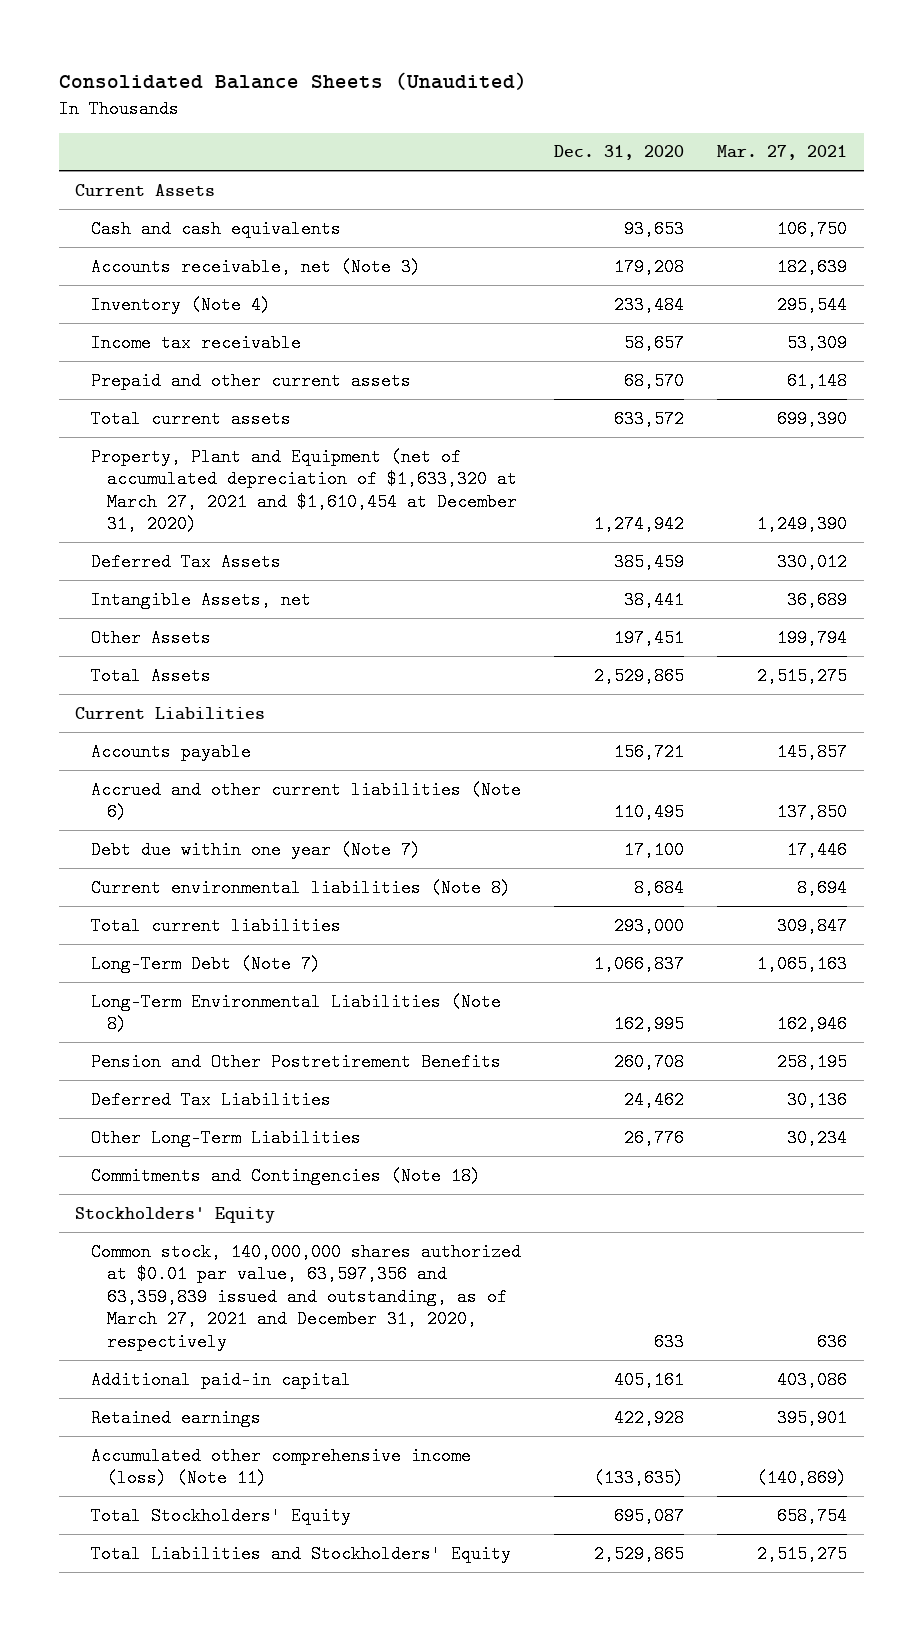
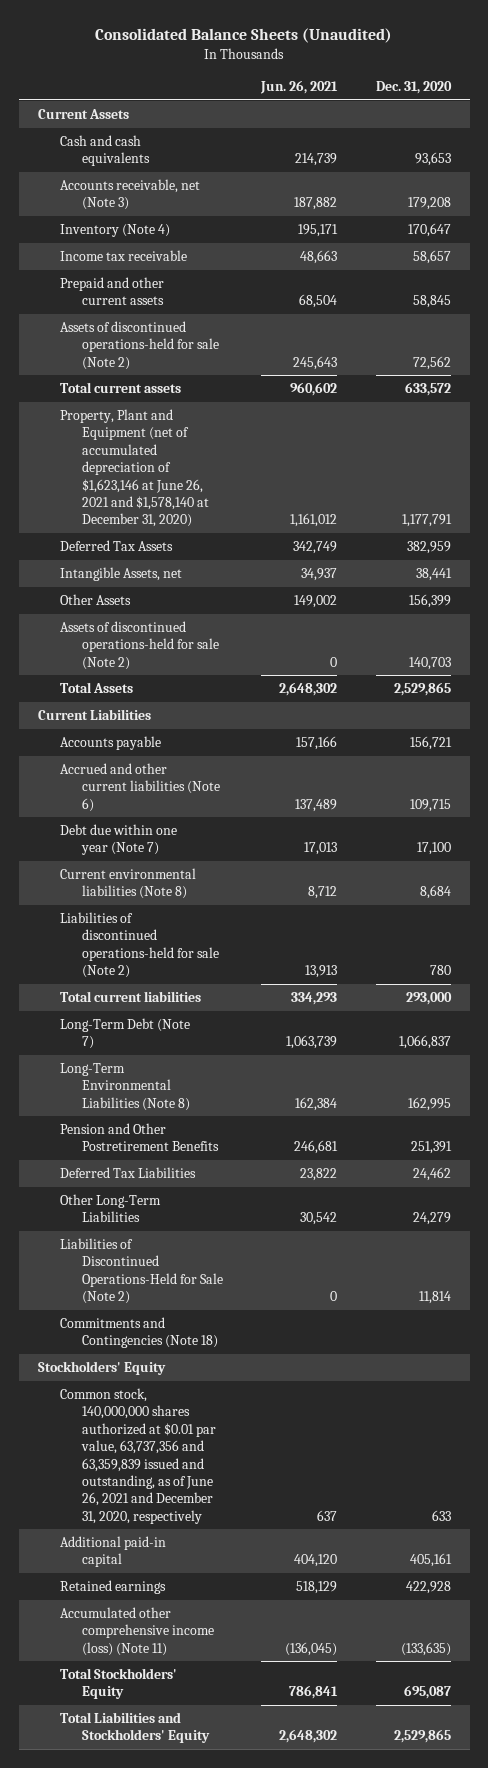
- | Dec. 31, 2020 | Mar. 27, 2021
+ | Jun. 26, 2021 | Dec. 31, 2020
- Inventory (Note 4) | 233,484 | 295,544
+ Inventory (Note 4) | 195,171 | 170,647
- Prepaid and other current assets | 68,570 | 61,148
+ Prepaid and other current assets | 68,504 | 58,845
+ Assets of discontinued operations-held for sale (Note 2) | 245,643 | 72,562
- Property, Plant and Equipment (net of accumulated depreciation of $1,633,320 at March 27, 2021 and $1,610,454 at December 31, 2020) | 1,274,942 | 1,249,390
- Deferred Tax Assets | 385,459 | 330,012
+ Property, Plant and Equipment (net of accumulated depreciation of $1,623,146 at June 26, 2021 and $1,578,140 at December 31, 2020) | 1,161,012 | 1,177,791
+ Deferred Tax Assets | 342,749 | 382,959
- Other Assets | 197,451 | 199,794
+ Other Assets | 149,002 | 156,399
+ Assets of discontinued operations-held for sale (Note 2) | 0 | 140,703
- Accrued and other current liabilities (Note 6) | 110,495 | 137,850
+ Accrued and other current liabilities (Note 6) | 137,489 | 109,715
+ Liabilities of discontinued operations-held for sale (Note 2) | 13,913 | 780
- Pension and Other Postretirement Benefits | 260,708 | 258,195
+ Pension and Other Postretirement Benefits | 246,681 | 251,391
- Other Long-Term Liabilities | 26,776 | 30,234
+ Other Long-Term Liabilities | 30,542 | 24,279
+ Liabilities of Discontinued Operations-Held for Sale (Note 2) | 0 | 11,814
- Common stock, 140,000,000 shares authorized at $0.01 par value, 63,597,356 and 63,359,839 issued and outstanding, as of March 27, 2021 and December 31, 2020, respectively | 633 | 636
+ Common stock, 140,000,000 shares authorized at $0.01 par value, 63,737,356 and 63,359,839 issued and outstanding, as of June 26, 2021 and December 31, 2020, respectively | 637 | 633

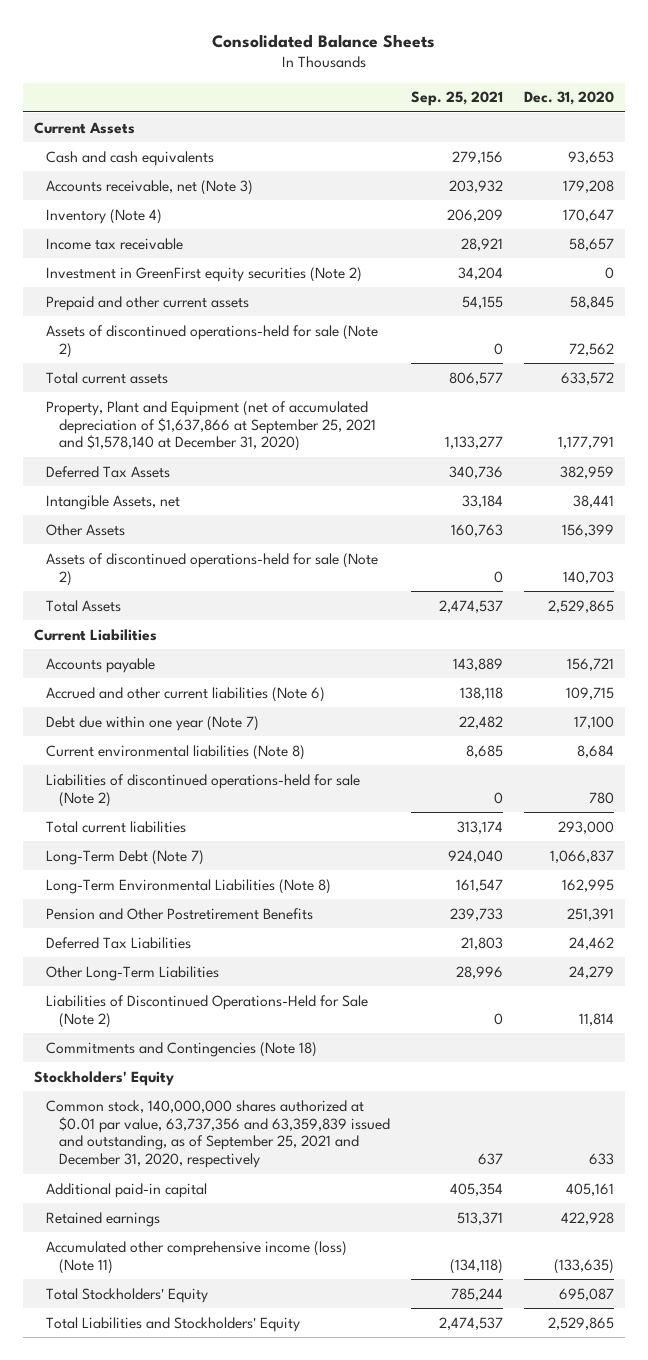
- Consolidated Balance Sheets (Unaudited)
+ Consolidated Balance Sheets
- | Jun. 26, 2021 | Dec. 31, 2020
+ | Sep. 25, 2021 | Dec. 31, 2020
+ Investment in GreenFirst equity securities (Note 2) | 34,204 | 0
- Property, Plant and Equipment (net of accumulated depreciation of $1,623,146 at June 26, 2021 and $1,578,140 at December 31, 2020) | 1,161,012 | 1,177,791
+ Property, Plant and Equipment (net of accumulated depreciation of $1,637,866 at September 25, 2021 and $1,578,140 at December 31, 2020) | 1,133,277 | 1,177,791
- Common stock, 140,000,000 shares authorized at $0.01 par value, 63,737,356 and 63,359,839 issued and outstanding, as of June 26, 2021 and December 31, 2020, respectively | 637 | 633
+ Common stock, 140,000,000 shares authorized at $0.01 par value, 63,737,356 and 63,359,839 issued and outstanding, as of September 25, 2021 and December 31, 2020, respectively | 637 | 633

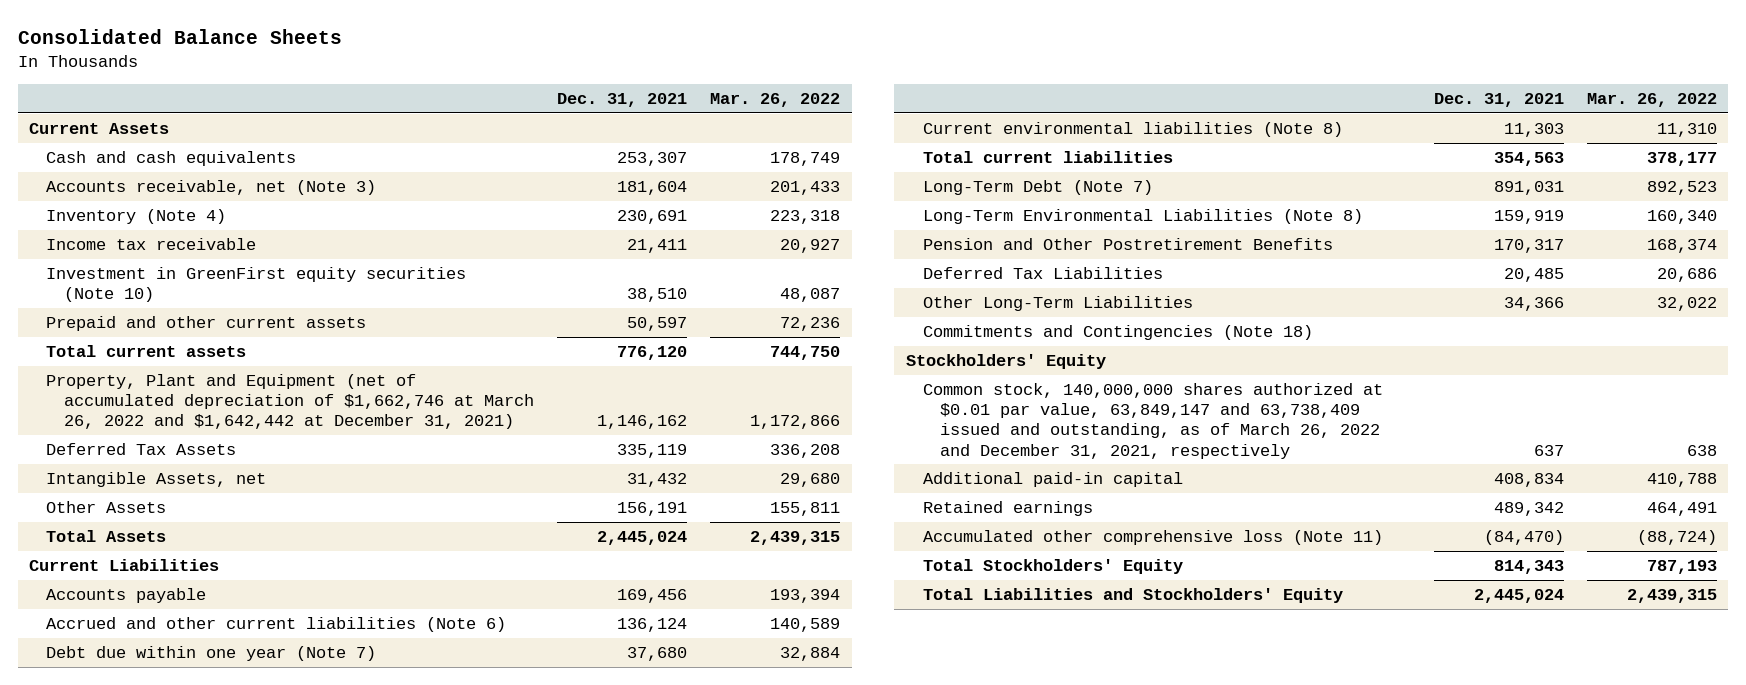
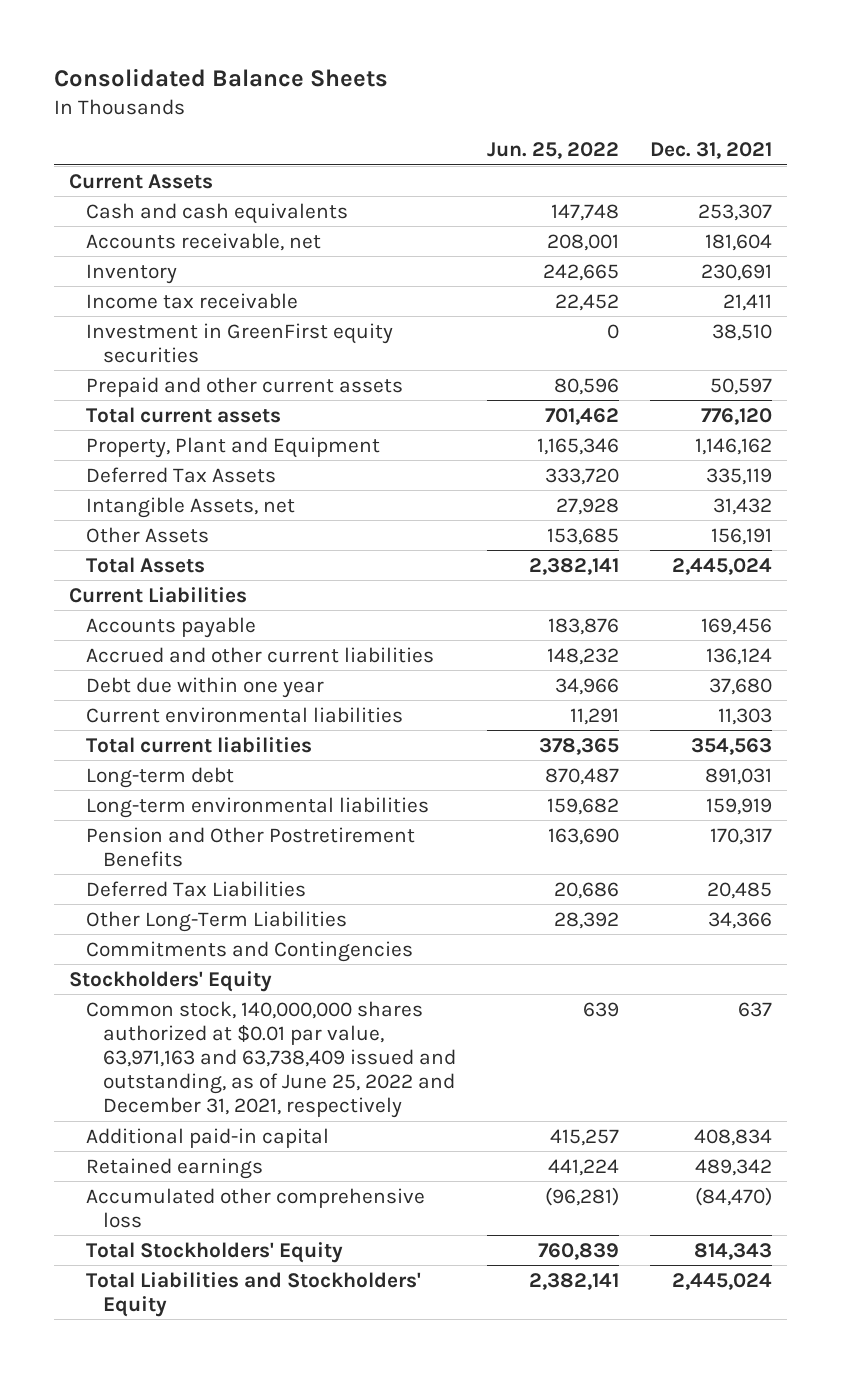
- | Dec. 31, 2021 | Mar. 26, 2022
+ | Jun. 25, 2022 | Dec. 31, 2021
- Accounts receivable, net (Note 3) | 181,604 | 201,433
- Inventory (Note 4) | 230,691 | 223,318
+ Accounts receivable, net | 208,001 | 181,604
+ Inventory | 242,665 | 230,691
- Investment in GreenFirst equity securities (Note 10) | 38,510 | 48,087
+ Investment in GreenFirst equity securities | 0 | 38,510
- Property, Plant and Equipment (net of accumulated depreciation of $1,662,746 at March 26, 2022 and $1,642,442 at December 31, 2021) | 1,146,162 | 1,172,866
+ Property, Plant and Equipment | 1,165,346 | 1,146,162
- Accrued and other current liabilities (Note 6) | 136,124 | 140,589
- Debt due within one year (Note 7) | 37,680 | 32,884
- Current environmental liabilities (Note 8) | 11,303 | 11,310
+ Accrued and other current liabilities | 148,232 | 136,124
+ Debt due within one year | 34,966 | 37,680
+ Current environmental liabilities | 11,291 | 11,303
- Long-Term Debt (Note 7) | 891,031 | 892,523
- Long-Term Environmental Liabilities (Note 8) | 159,919 | 160,340
+ Long-term debt | 870,487 | 891,031
+ Long-term environmental liabilities | 159,682 | 159,919
- Commitments and Contingencies (Note 18)
+ Commitments and Contingencies
- Common stock, 140,000,000 shares authorized at $0.01 par value, 63,849,147 and 63,738,409 issued and outstanding, as of March 26, 2022 and December 31, 2021, respectively | 637 | 638
+ Common stock, 140,000,000 shares authorized at $0.01 par value, 63,971,163 and 63,738,409 issued and outstanding, as of June 25, 2022 and December 31, 2021, respectively | 639 | 637
- Accumulated other comprehensive loss (Note 11) | (84,470) | (88,724)
+ Accumulated other comprehensive loss | (96,281) | (84,470)

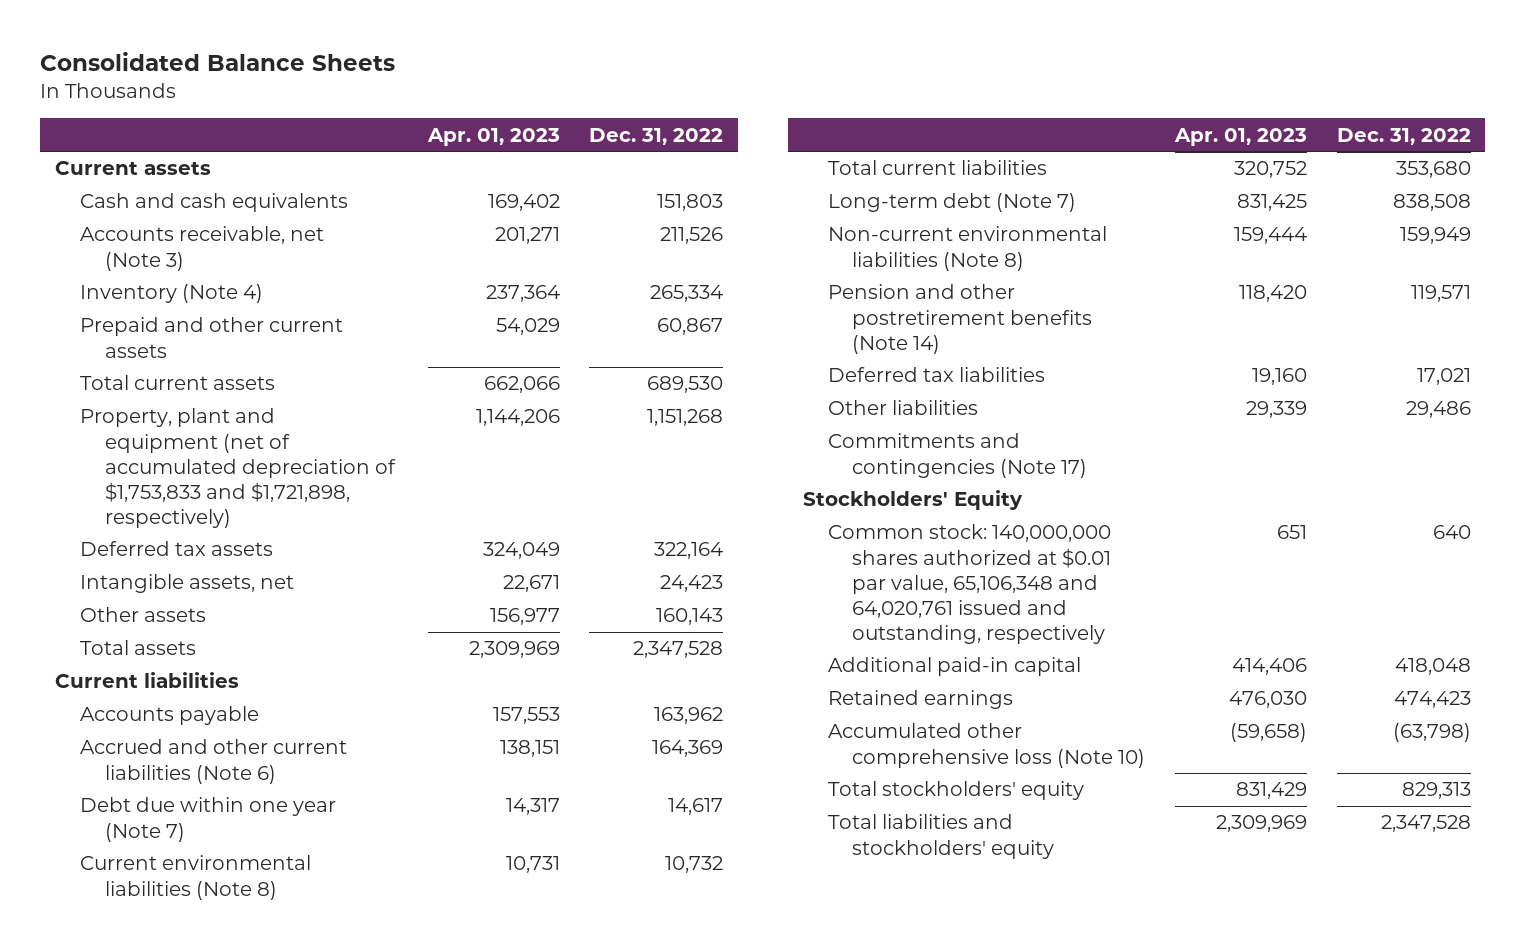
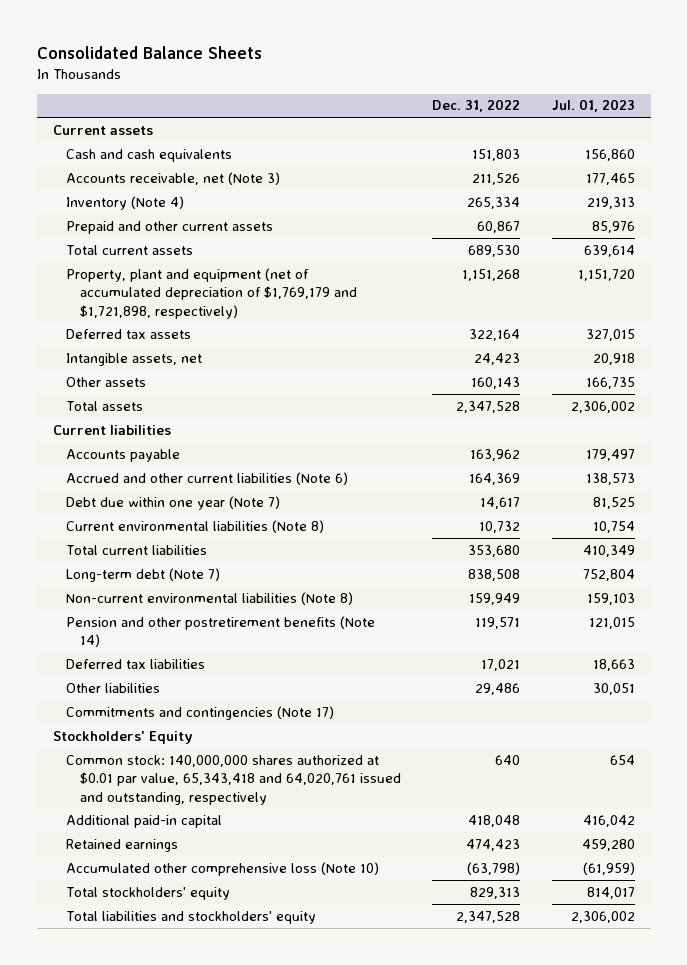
- | Apr. 01, 2023 | Dec. 31, 2022
+ | Dec. 31, 2022 | Jul. 01, 2023
- Property, plant and equipment (net of accumulated depreciation of $1,753,833 and $1,721,898, respectively) | 1,144,206 | 1,151,268
+ Property, plant and equipment (net of accumulated depreciation of $1,769,179 and $1,721,898, respectively) | 1,151,268 | 1,151,720
- Common stock: 140,000,000 shares authorized at $0.01 par value, 65,106,348 and 64,020,761 issued and outstanding, respectively | 651 | 640
+ Common stock: 140,000,000 shares authorized at $0.01 par value, 65,343,418 and 64,020,761 issued and outstanding, respectively | 640 | 654

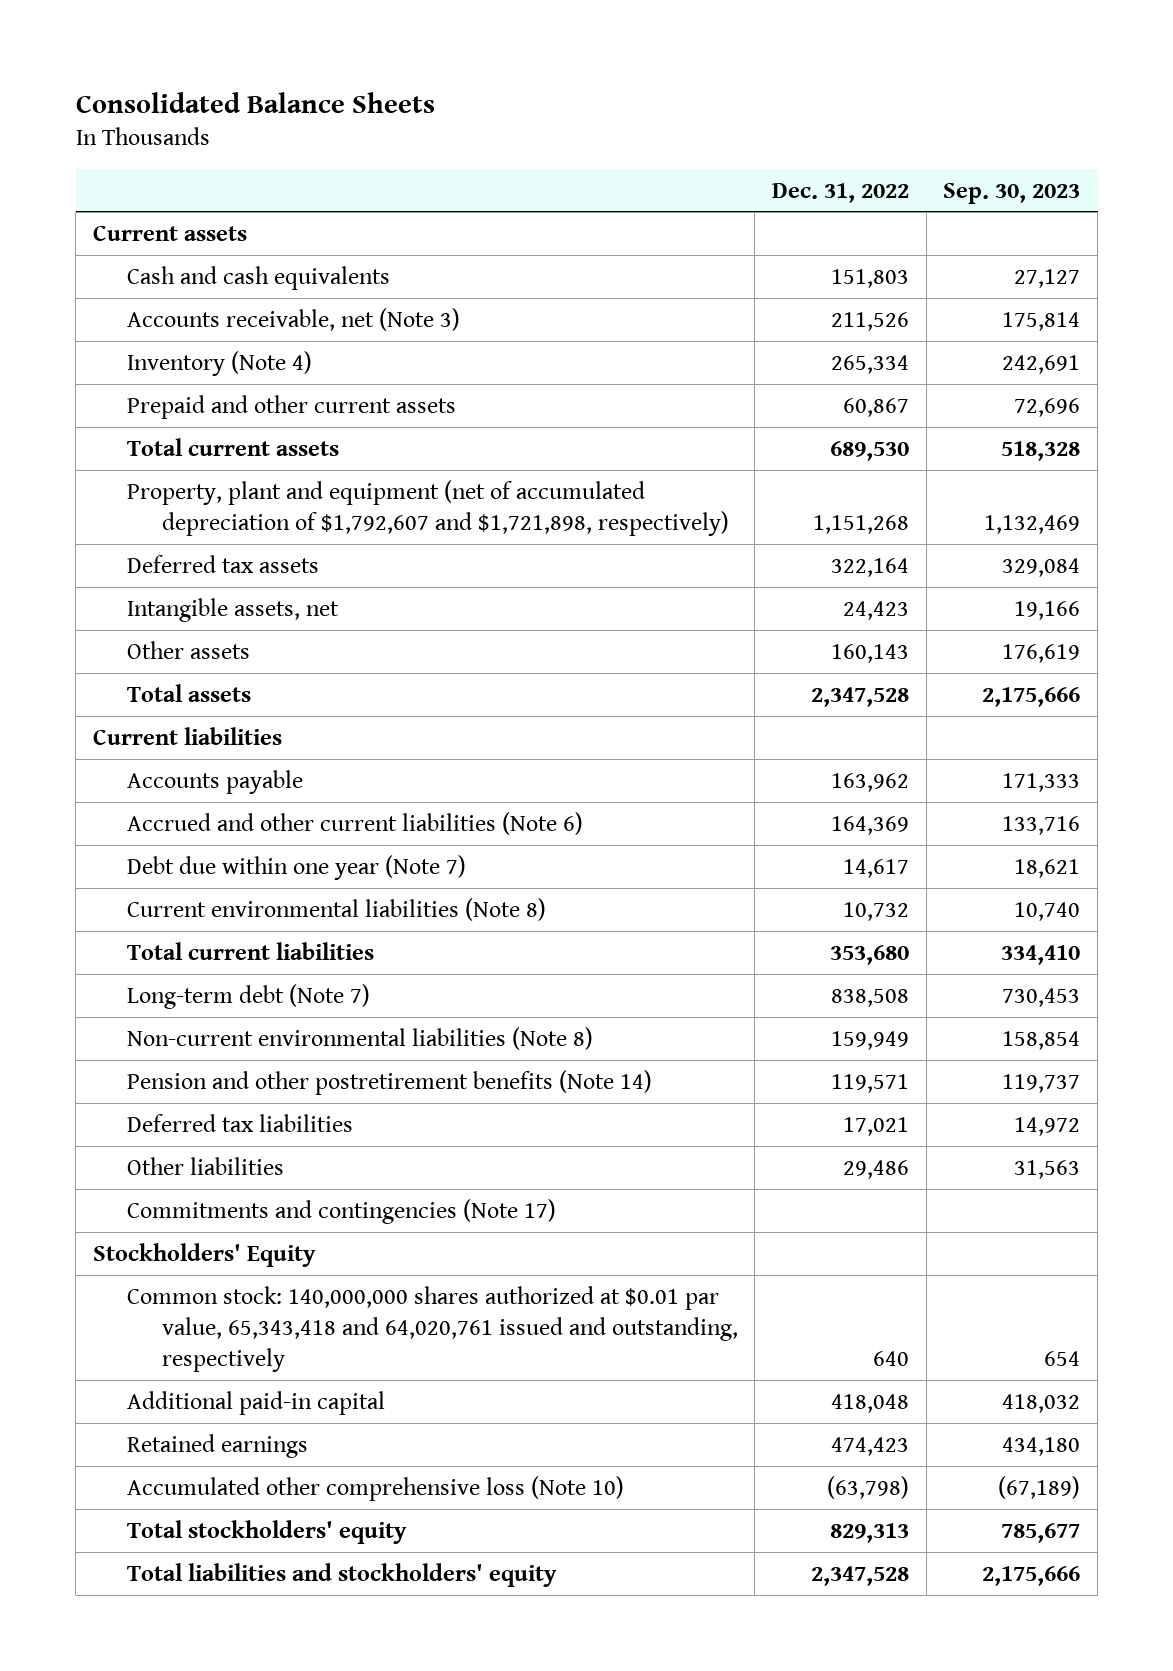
- | Dec. 31, 2022 | Jul. 01, 2023
+ | Dec. 31, 2022 | Sep. 30, 2023
- Property, plant and equipment (net of accumulated depreciation of $1,769,179 and $1,721,898, respectively) | 1,151,268 | 1,151,720
+ Property, plant and equipment (net of accumulated depreciation of $1,792,607 and $1,721,898, respectively) | 1,151,268 | 1,132,469

